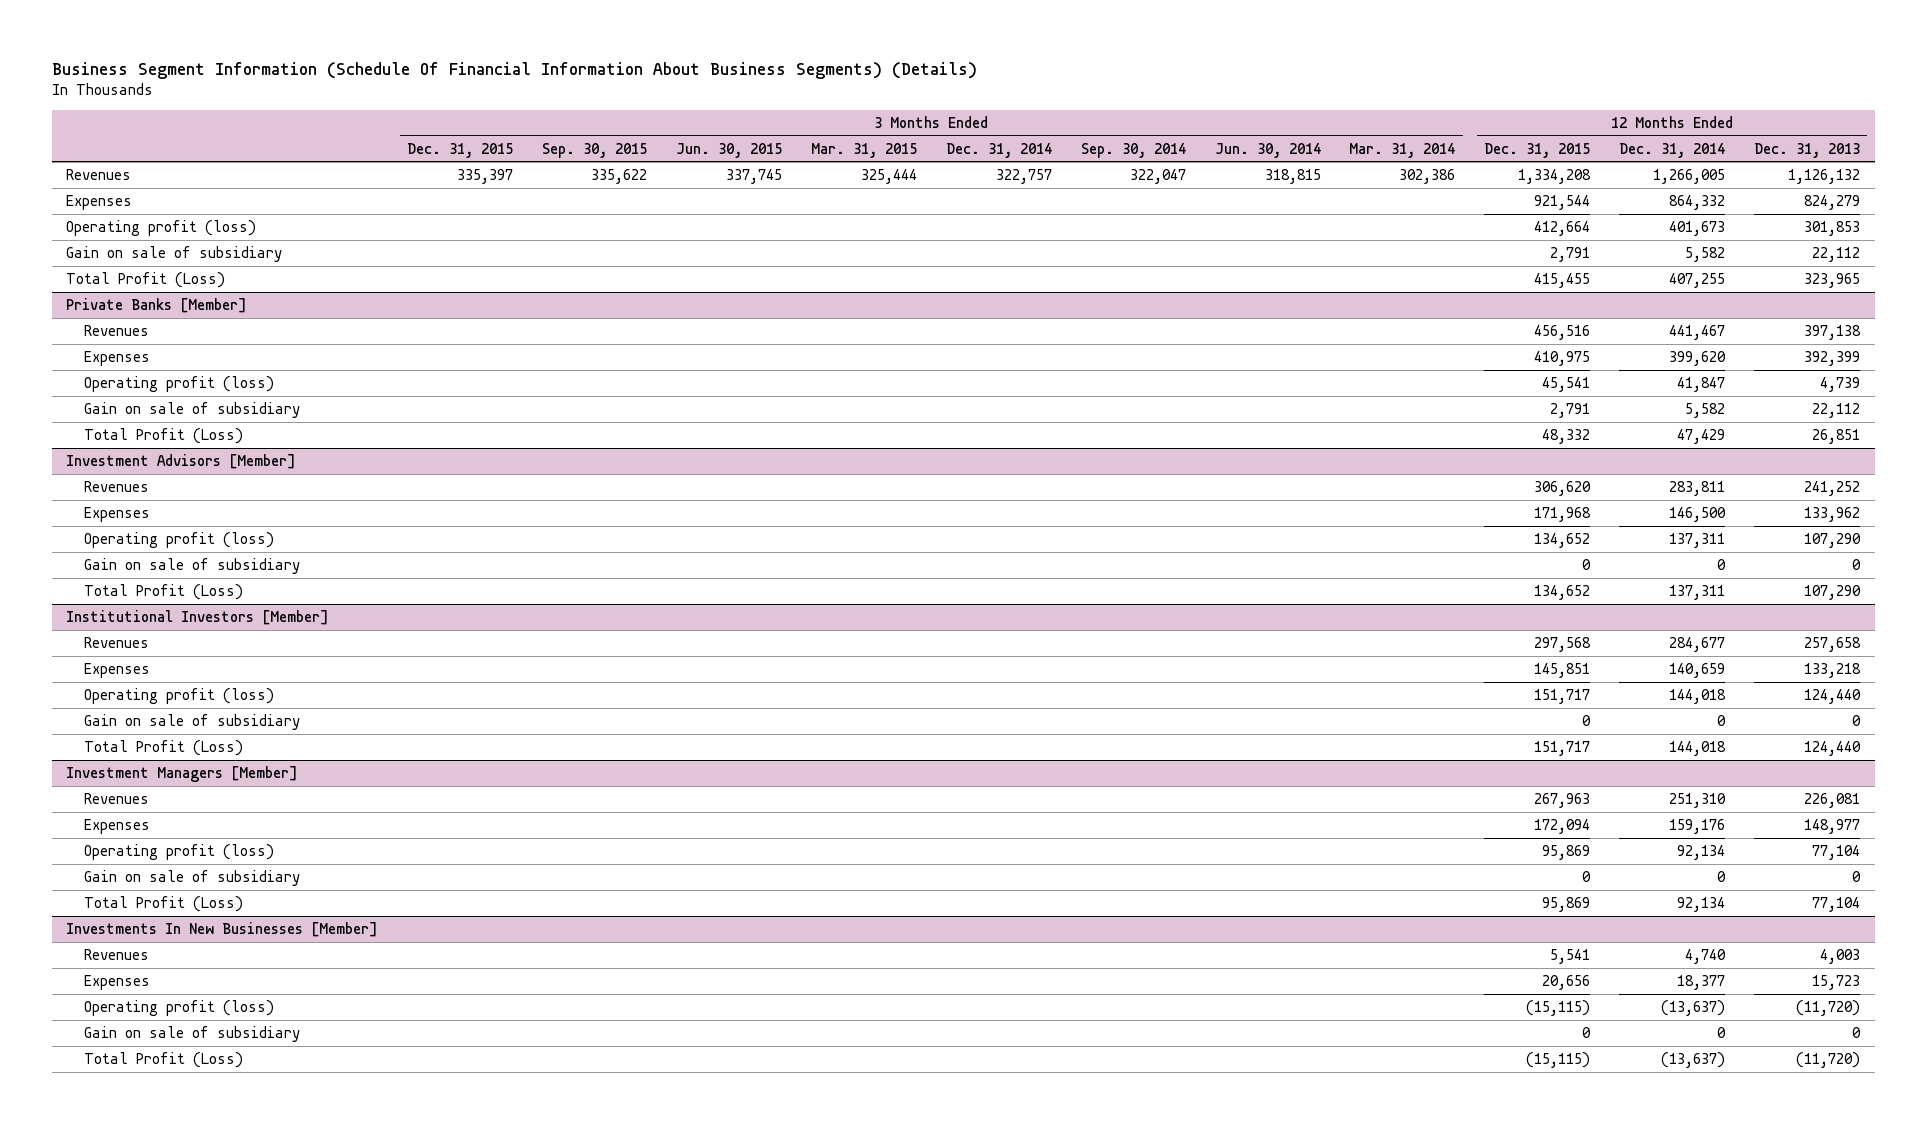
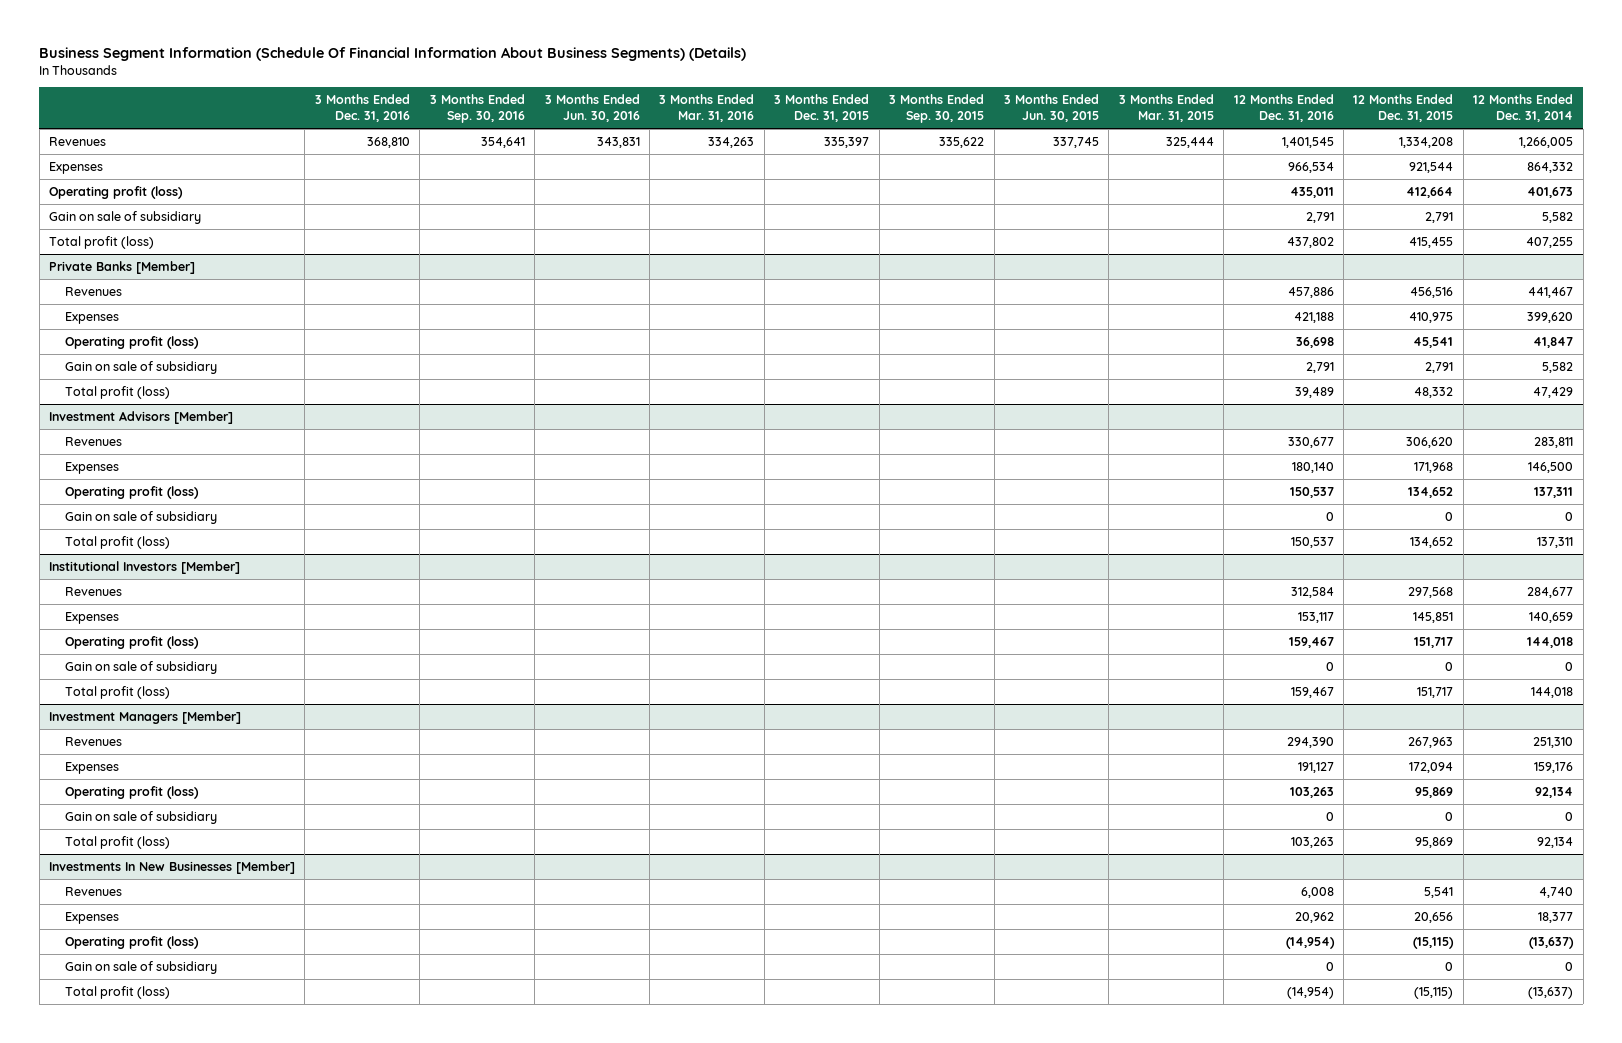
- | 3 Months Ended Dec. 31, 2015 | 3 Months Ended Sep. 30, 2015 | 3 Months Ended Jun. 30, 2015 | 3 Months Ended Mar. 31, 2015 | 3 Months Ended Dec. 31, 2014 | 3 Months Ended Sep. 30, 2014 | 3 Months Ended Jun. 30, 2014 | 3 Months Ended Mar. 31, 2014 | 12 Months Ended Dec. 31, 2015 | 12 Months Ended Dec. 31, 2014 | 12 Months Ended Dec. 31, 2013
+ | 3 Months Ended Dec. 31, 2016 | 3 Months Ended Sep. 30, 2016 | 3 Months Ended Jun. 30, 2016 | 3 Months Ended Mar. 31, 2016 | 3 Months Ended Dec. 31, 2015 | 3 Months Ended Sep. 30, 2015 | 3 Months Ended Jun. 30, 2015 | 3 Months Ended Mar. 31, 2015 | 12 Months Ended Dec. 31, 2016 | 12 Months Ended Dec. 31, 2015 | 12 Months Ended Dec. 31, 2014
- Total Profit (Loss) | | | | | | | | | 415,455 | 407,255 | 323,965
+ Total profit (loss) | | | | | | | | | 437,802 | 415,455 | 407,255
@ Private Banks [Member]
- Total Profit (Loss) | | | | | | | | | 48,332 | 47,429 | 26,851
+ Total profit (loss) | | | | | | | | | 39,489 | 48,332 | 47,429
@ Investment Advisors [Member]
- Total Profit (Loss) | | | | | | | | | 134,652 | 137,311 | 107,290
+ Total profit (loss) | | | | | | | | | 150,537 | 134,652 | 137,311
@ Institutional Investors [Member]
- Total Profit (Loss) | | | | | | | | | 151,717 | 144,018 | 124,440
+ Total profit (loss) | | | | | | | | | 159,467 | 151,717 | 144,018
@ Investment Managers [Member]
- Total Profit (Loss) | | | | | | | | | 95,869 | 92,134 | 77,104
+ Total profit (loss) | | | | | | | | | 103,263 | 95,869 | 92,134
@ Investments In New Businesses [Member]
- Total Profit (Loss) | | | | | | | | | (15,115) | (13,637) | (11,720)
+ Total profit (loss) | | | | | | | | | (14,954) | (15,115) | (13,637)

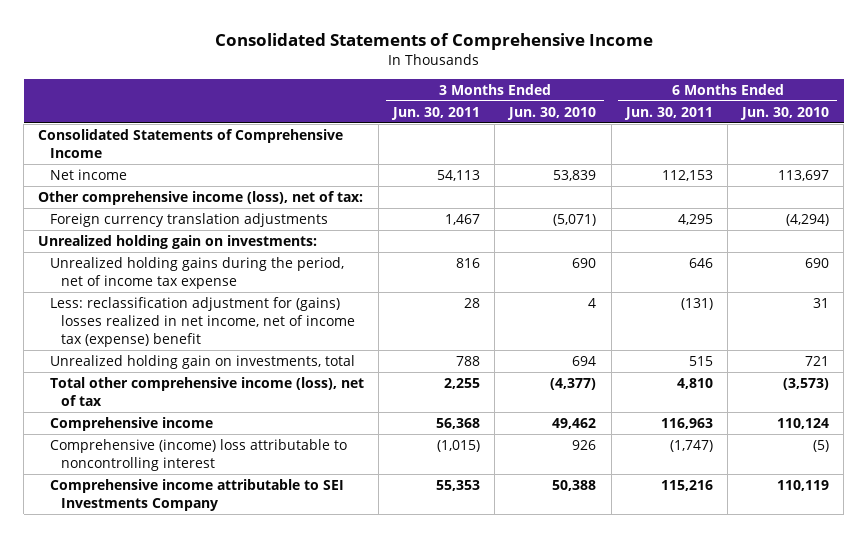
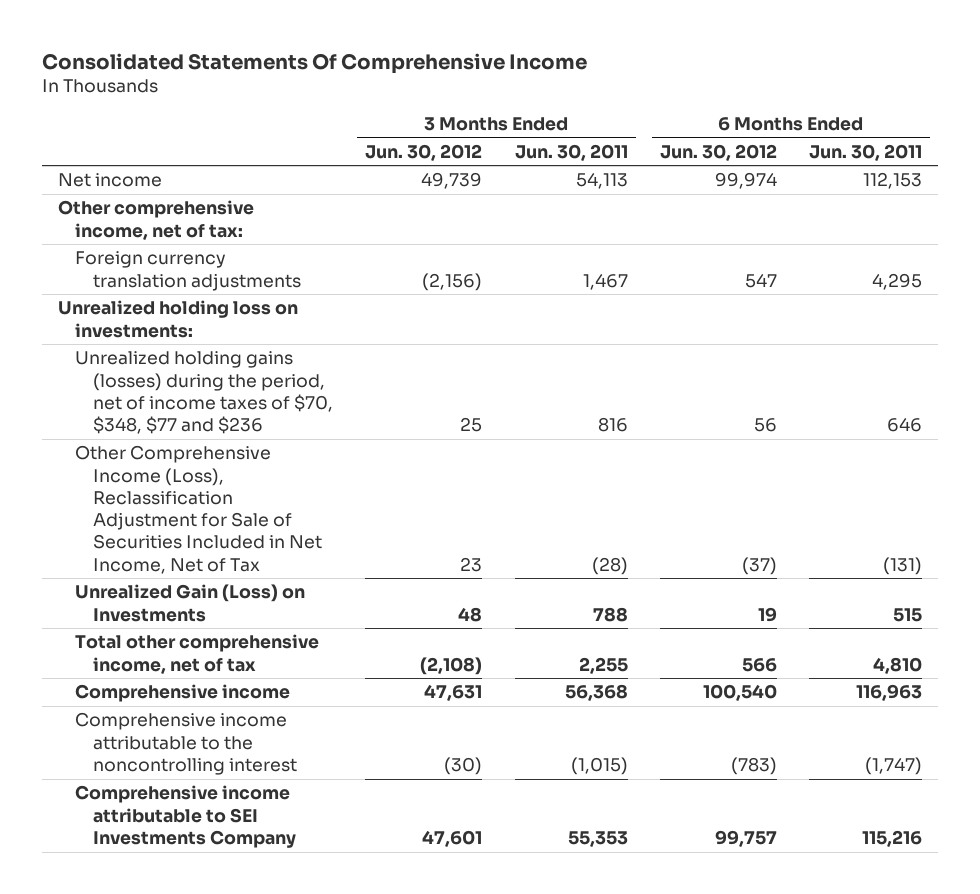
- Consolidated Statements of Comprehensive Income
+ Consolidated Statements Of Comprehensive Income
- | 3 Months Ended Jun. 30, 2011 | 3 Months Ended Jun. 30, 2010 | 6 Months Ended Jun. 30, 2011 | 6 Months Ended Jun. 30, 2010
+ | 3 Months Ended Jun. 30, 2012 | 3 Months Ended Jun. 30, 2011 | 6 Months Ended Jun. 30, 2012 | 6 Months Ended Jun. 30, 2011
- Consolidated Statements of Comprehensive Income
- Other comprehensive income (loss), net of tax:
+ Other comprehensive income, net of tax:
- Unrealized holding gain on investments:
- Unrealized holding gains during the period, net of income tax expense | 816 | 690 | 646 | 690
- Less: reclassification adjustment for (gains) losses realized in net income, net of income tax (expense) benefit | 28 | 4 | (131) | 31
- Unrealized holding gain on investments, total | 788 | 694 | 515 | 721
- Total other comprehensive income (loss), net of tax | 2,255 | (4,377) | 4,810 | (3,573)
+ Unrealized holding loss on investments:
+ Unrealized holding gains (losses) during the period, net of income taxes of $70, $348, $77 and $236 | 25 | 816 | 56 | 646
+ Other Comprehensive Income (Loss), Reclassification Adjustment for Sale of Securities Included in Net Income, Net of Tax | 23 | (28) | (37) | (131)
+ Unrealized Gain (Loss) on Investments | 48 | 788 | 19 | 515
+ Total other comprehensive income, net of tax | (2,108) | 2,255 | 566 | 4,810
- Comprehensive (income) loss attributable to noncontrolling interest | (1,015) | 926 | (1,747) | (5)
+ Comprehensive income attributable to the noncontrolling interest | (30) | (1,015) | (783) | (1,747)

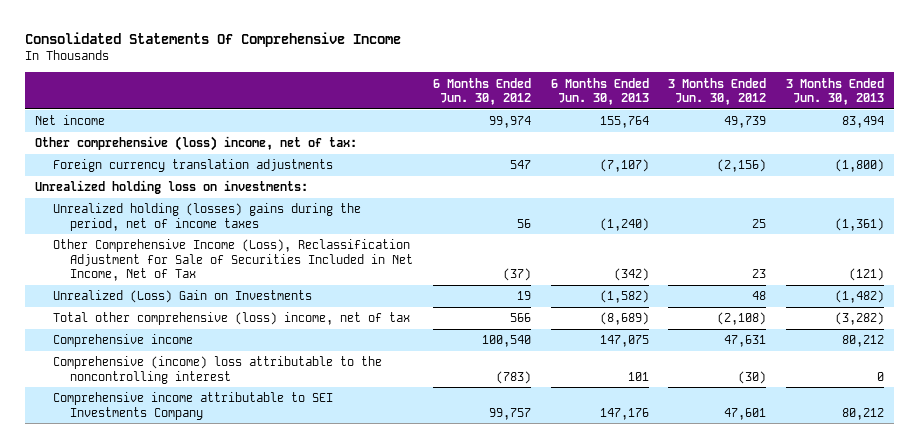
- | 3 Months Ended Jun. 30, 2012 | 3 Months Ended Jun. 30, 2011 | 6 Months Ended Jun. 30, 2012 | 6 Months Ended Jun. 30, 2011
+ | 6 Months Ended Jun. 30, 2012 | 6 Months Ended Jun. 30, 2013 | 3 Months Ended Jun. 30, 2012 | 3 Months Ended Jun. 30, 2013
- Other comprehensive income, net of tax:
+ Other comprehensive (loss) income, net of tax:
- Unrealized holding gains (losses) during the period, net of income taxes of $70, $348, $77 and $236 | 25 | 816 | 56 | 646
+ Unrealized holding (losses) gains during the period, net of income taxes | 56 | (1,240) | 25 | (1,361)
- Unrealized Gain (Loss) on Investments | 48 | 788 | 19 | 515
- Total other comprehensive income, net of tax | (2,108) | 2,255 | 566 | 4,810
+ Unrealized (Loss) Gain on Investments | 19 | (1,582) | 48 | (1,482)
+ Total other comprehensive (loss) income, net of tax | 566 | (8,689) | (2,108) | (3,282)
- Comprehensive income attributable to the noncontrolling interest | (30) | (1,015) | (783) | (1,747)
+ Comprehensive (income) loss attributable to the noncontrolling interest | (783) | 101 | (30) | 0

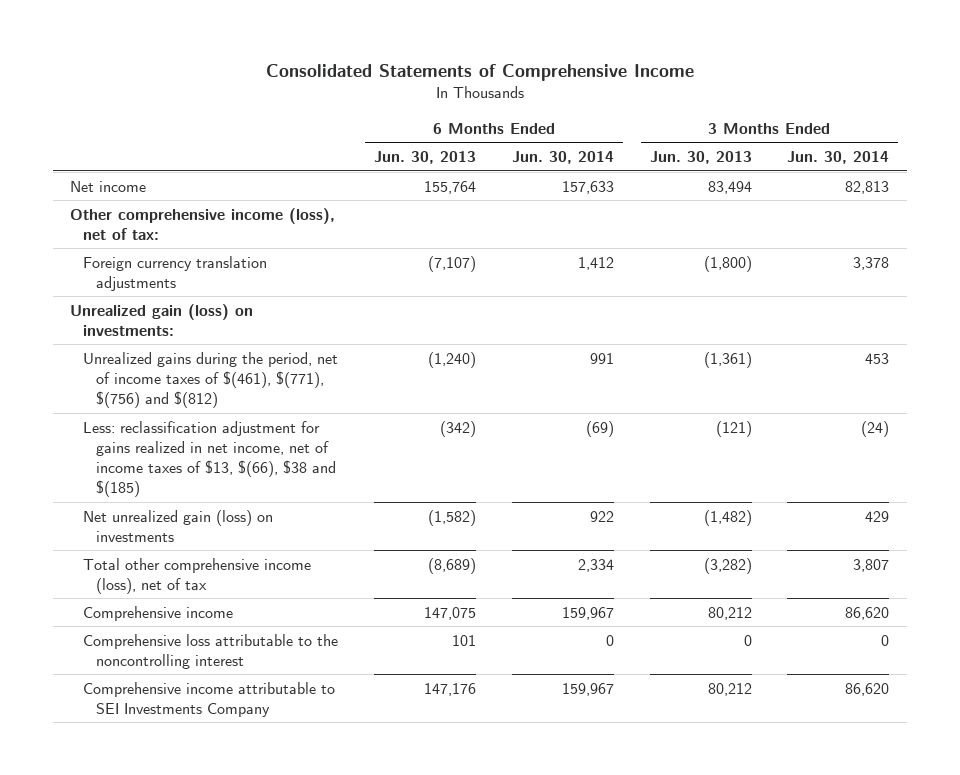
- Consolidated Statements Of Comprehensive Income
+ Consolidated Statements of Comprehensive Income
- | 6 Months Ended Jun. 30, 2012 | 6 Months Ended Jun. 30, 2013 | 3 Months Ended Jun. 30, 2012 | 3 Months Ended Jun. 30, 2013
+ | 6 Months Ended Jun. 30, 2013 | 6 Months Ended Jun. 30, 2014 | 3 Months Ended Jun. 30, 2013 | 3 Months Ended Jun. 30, 2014
- Other comprehensive (loss) income, net of tax:
+ Other comprehensive income (loss), net of tax:
- Unrealized holding loss on investments:
- Unrealized holding (losses) gains during the period, net of income taxes | 56 | (1,240) | 25 | (1,361)
- Other Comprehensive Income (Loss), Reclassification Adjustment for Sale of Securities Included in Net Income, Net of Tax | (37) | (342) | 23 | (121)
- Unrealized (Loss) Gain on Investments | 19 | (1,582) | 48 | (1,482)
- Total other comprehensive (loss) income, net of tax | 566 | (8,689) | (2,108) | (3,282)
+ Unrealized gain (loss) on investments:
+ Unrealized gains during the period, net of income taxes of $(461), $(771), $(756) and $(812) | (1,240) | 991 | (1,361) | 453
+ Less: reclassification adjustment for gains realized in net income, net of income taxes of $13, $(66), $38 and $(185) | (342) | (69) | (121) | (24)
+ Net unrealized gain (loss) on investments | (1,582) | 922 | (1,482) | 429
+ Total other comprehensive income (loss), net of tax | (8,689) | 2,334 | (3,282) | 3,807
- Comprehensive (income) loss attributable to the noncontrolling interest | (783) | 101 | (30) | 0
+ Comprehensive loss attributable to the noncontrolling interest | 101 | 0 | 0 | 0

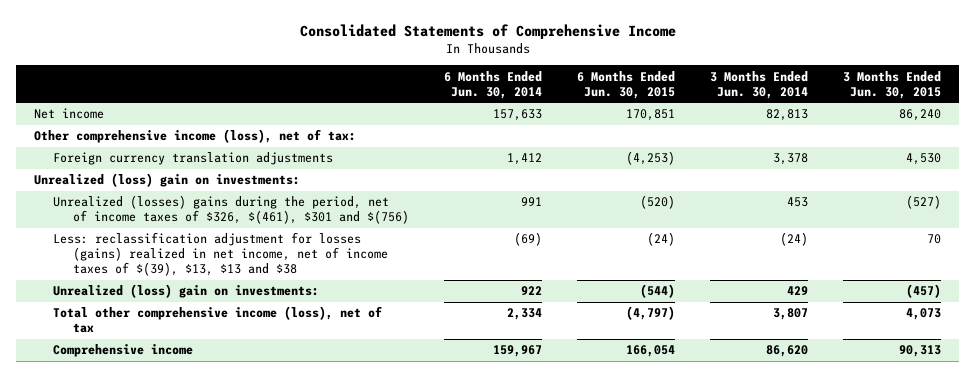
- | 6 Months Ended Jun. 30, 2013 | 6 Months Ended Jun. 30, 2014 | 3 Months Ended Jun. 30, 2013 | 3 Months Ended Jun. 30, 2014
+ | 6 Months Ended Jun. 30, 2014 | 6 Months Ended Jun. 30, 2015 | 3 Months Ended Jun. 30, 2014 | 3 Months Ended Jun. 30, 2015
- Unrealized gain (loss) on investments:
- Unrealized gains during the period, net of income taxes of $(461), $(771), $(756) and $(812) | (1,240) | 991 | (1,361) | 453
- Less: reclassification adjustment for gains realized in net income, net of income taxes of $13, $(66), $38 and $(185) | (342) | (69) | (121) | (24)
- Net unrealized gain (loss) on investments | (1,582) | 922 | (1,482) | 429
+ Unrealized (loss) gain on investments:
+ Unrealized (losses) gains during the period, net of income taxes of $326, $(461), $301 and $(756) | 991 | (520) | 453 | (527)
+ Less: reclassification adjustment for losses (gains) realized in net income, net of income taxes of $(39), $13, $13 and $38 | (69) | (24) | (24) | 70
+ Unrealized (loss) gain on investments: | 922 | (544) | 429 | (457)
- Comprehensive loss attributable to the noncontrolling interest | 101 | 0 | 0 | 0
- Comprehensive income attributable to SEI Investments Company | 147,176 | 159,967 | 80,212 | 86,620

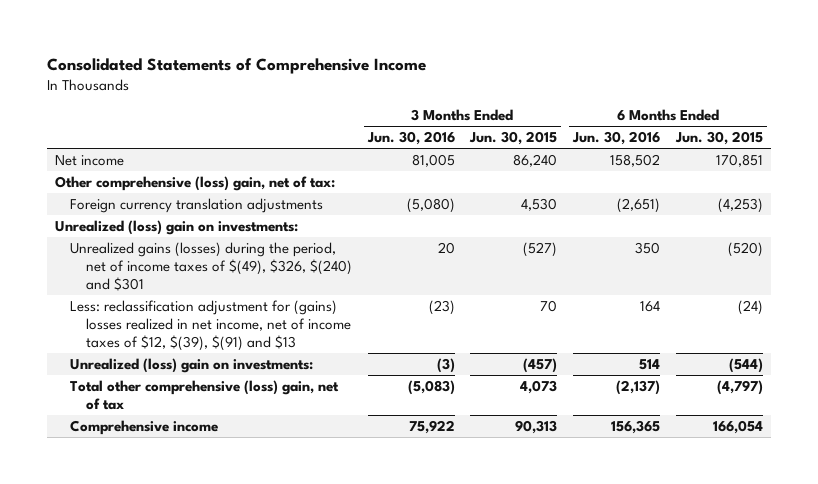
- | 6 Months Ended Jun. 30, 2014 | 6 Months Ended Jun. 30, 2015 | 3 Months Ended Jun. 30, 2014 | 3 Months Ended Jun. 30, 2015
+ | 3 Months Ended Jun. 30, 2016 | 3 Months Ended Jun. 30, 2015 | 6 Months Ended Jun. 30, 2016 | 6 Months Ended Jun. 30, 2015
- Other comprehensive income (loss), net of tax:
+ Other comprehensive (loss) gain, net of tax:
- Unrealized (losses) gains during the period, net of income taxes of $326, $(461), $301 and $(756) | 991 | (520) | 453 | (527)
- Less: reclassification adjustment for losses (gains) realized in net income, net of income taxes of $(39), $13, $13 and $38 | (69) | (24) | (24) | 70
+ Unrealized gains (losses) during the period, net of income taxes of $(49), $326, $(240) and $301 | 20 | (527) | 350 | (520)
+ Less: reclassification adjustment for (gains) losses realized in net income, net of income taxes of $12, $(39), $(91) and $13 | (23) | 70 | 164 | (24)
- Total other comprehensive income (loss), net of tax | 2,334 | (4,797) | 3,807 | 4,073
+ Total other comprehensive (loss) gain, net of tax | (5,083) | 4,073 | (2,137) | (4,797)

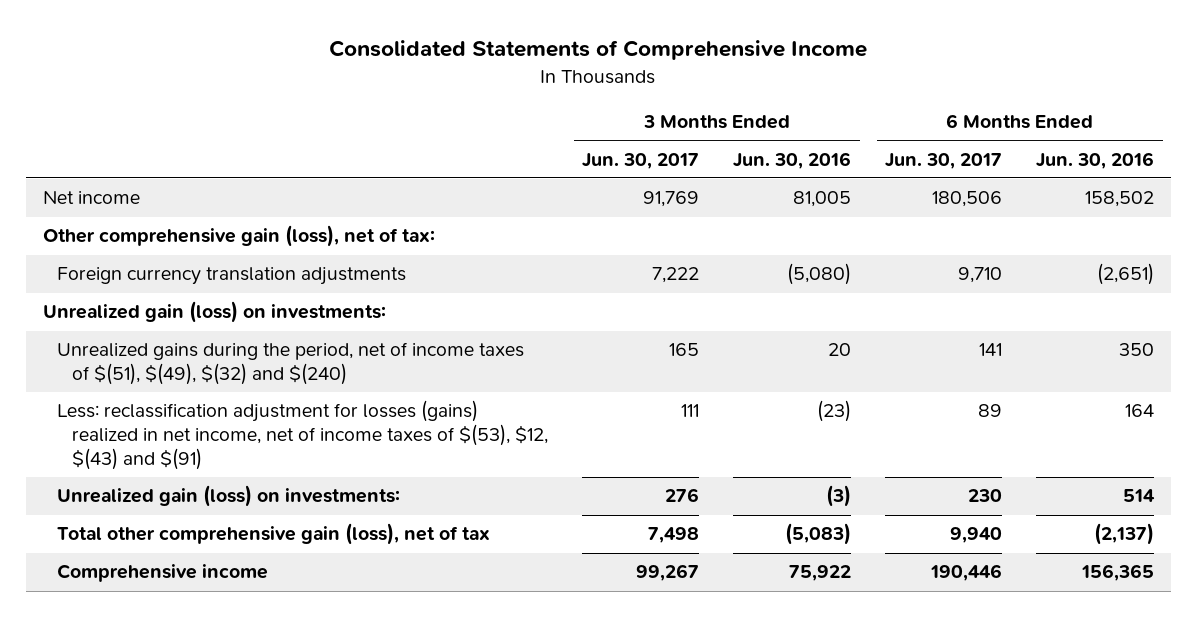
- | 3 Months Ended Jun. 30, 2016 | 3 Months Ended Jun. 30, 2015 | 6 Months Ended Jun. 30, 2016 | 6 Months Ended Jun. 30, 2015
+ | 3 Months Ended Jun. 30, 2017 | 3 Months Ended Jun. 30, 2016 | 6 Months Ended Jun. 30, 2017 | 6 Months Ended Jun. 30, 2016
- Other comprehensive (loss) gain, net of tax:
+ Other comprehensive gain (loss), net of tax:
- Unrealized (loss) gain on investments:
- Unrealized gains (losses) during the period, net of income taxes of $(49), $326, $(240) and $301 | 20 | (527) | 350 | (520)
- Less: reclassification adjustment for (gains) losses realized in net income, net of income taxes of $12, $(39), $(91) and $13 | (23) | 70 | 164 | (24)
- Unrealized (loss) gain on investments: | (3) | (457) | 514 | (544)
- Total other comprehensive (loss) gain, net of tax | (5,083) | 4,073 | (2,137) | (4,797)
+ Unrealized gain (loss) on investments:
+ Unrealized gains during the period, net of income taxes of $(51), $(49), $(32) and $(240) | 165 | 20 | 141 | 350
+ Less: reclassification adjustment for losses (gains) realized in net income, net of income taxes of $(53), $12, $(43) and $(91) | 111 | (23) | 89 | 164
+ Unrealized gain (loss) on investments: | 276 | (3) | 230 | 514
+ Total other comprehensive gain (loss), net of tax | 7,498 | (5,083) | 9,940 | (2,137)

